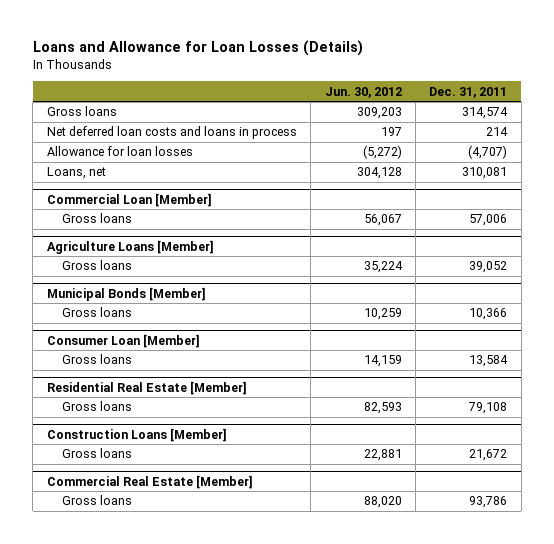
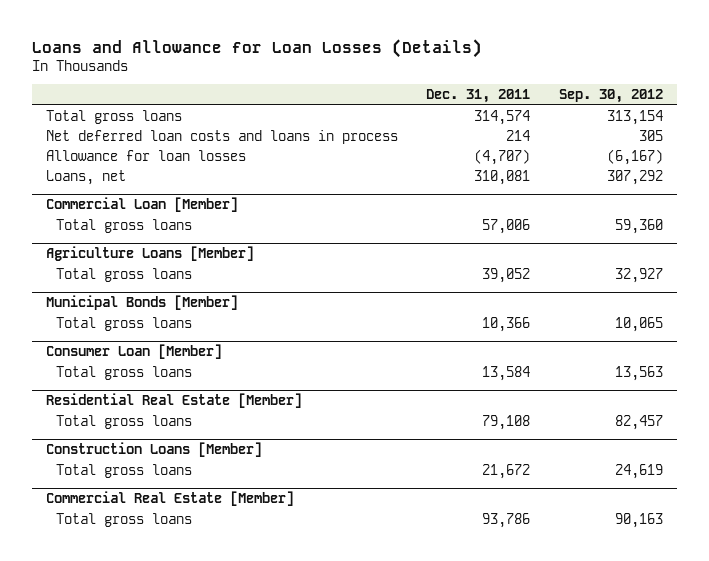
- | Jun. 30, 2012 | Dec. 31, 2011
+ | Dec. 31, 2011 | Sep. 30, 2012
- Gross loans | 309,203 | 314,574
+ Total gross loans | 314,574 | 313,154
@ Commercial Loan [Member]
- Gross loans | 56,067 | 57,006
+ Total gross loans | 57,006 | 59,360
@ Agriculture Loans [Member]
- Gross loans | 35,224 | 39,052
+ Total gross loans | 39,052 | 32,927
@ Municipal Bonds [Member]
- Gross loans | 10,259 | 10,366
+ Total gross loans | 10,366 | 10,065
@ Consumer Loan [Member]
- Gross loans | 14,159 | 13,584
+ Total gross loans | 13,584 | 13,563
@ Residential Real Estate [Member]
- Gross loans | 82,593 | 79,108
+ Total gross loans | 79,108 | 82,457
@ Construction Loans [Member]
- Gross loans | 22,881 | 21,672
+ Total gross loans | 21,672 | 24,619
@ Commercial Real Estate [Member]
- Gross loans | 88,020 | 93,786
+ Total gross loans | 93,786 | 90,163

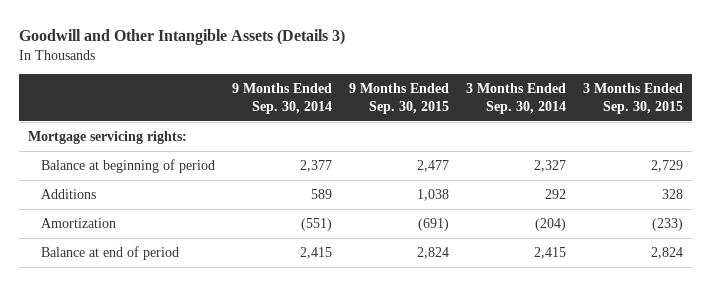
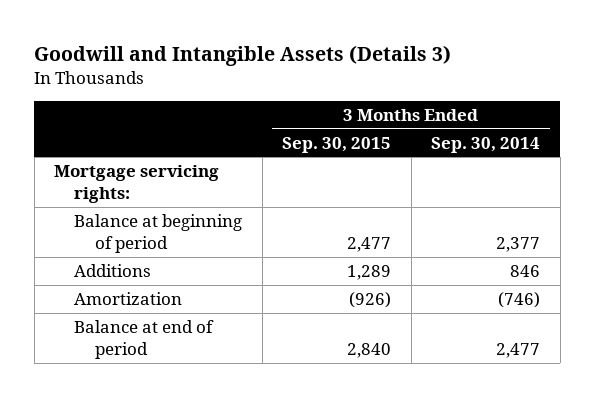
- Goodwill and Other Intangible Assets (Details 3)
+ Goodwill and Intangible Assets (Details 3)
- | 9 Months Ended Sep. 30, 2014 | 9 Months Ended Sep. 30, 2015 | 3 Months Ended Sep. 30, 2014 | 3 Months Ended Sep. 30, 2015
+ | 3 Months Ended Sep. 30, 2015 | 3 Months Ended Sep. 30, 2014
- Balance at beginning of period | 2,377 | 2,477 | 2,327 | 2,729
- Additions | 589 | 1,038 | 292 | 328
- Amortization | (551) | (691) | (204) | (233)
- Balance at end of period | 2,415 | 2,824 | 2,415 | 2,824
+ Balance at beginning of period | 2,477 | 2,377
+ Additions | 1,289 | 846
+ Amortization | (926) | (746)
+ Balance at end of period | 2,840 | 2,477

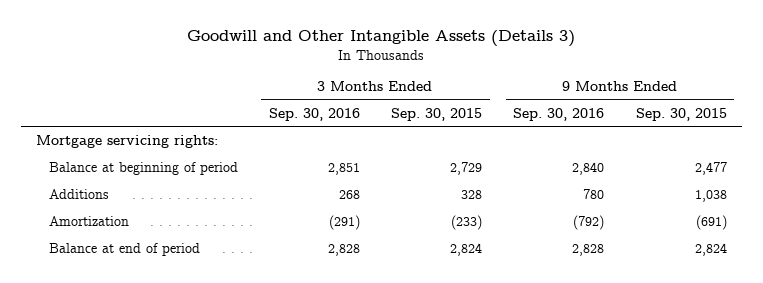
- Goodwill and Intangible Assets (Details 3)
+ Goodwill and Other Intangible Assets (Details 3)
- | 3 Months Ended Sep. 30, 2015 | 3 Months Ended Sep. 30, 2014
+ | 3 Months Ended Sep. 30, 2016 | 3 Months Ended Sep. 30, 2015 | 9 Months Ended Sep. 30, 2016 | 9 Months Ended Sep. 30, 2015
- Balance at beginning of period | 2,477 | 2,377
- Additions | 1,289 | 846
- Amortization | (926) | (746)
- Balance at end of period | 2,840 | 2,477
+ Balance at beginning of period | 2,851 | 2,729 | 2,840 | 2,477
+ Additions | 268 | 328 | 780 | 1,038
+ Amortization | (291) | (233) | (792) | (691)
+ Balance at end of period | 2,828 | 2,824 | 2,828 | 2,824

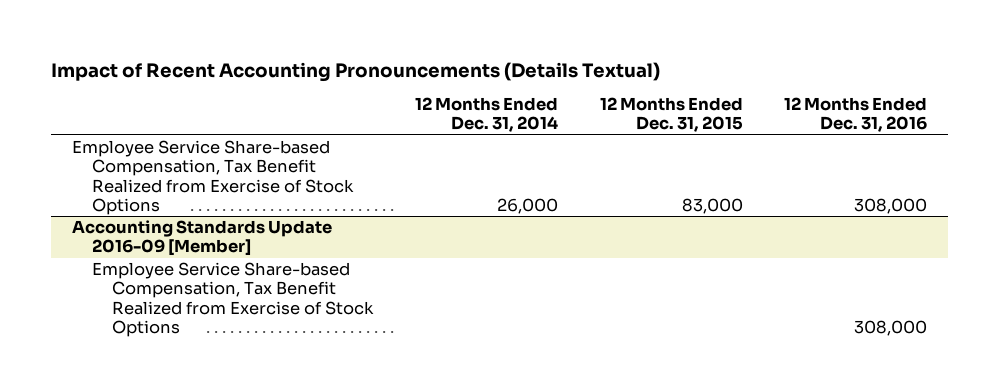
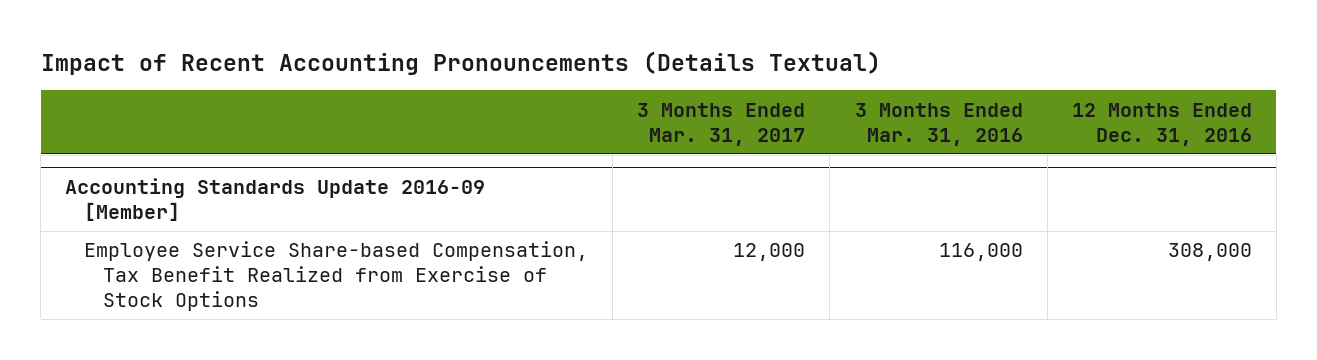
- | 12 Months Ended Dec. 31, 2014 | 12 Months Ended Dec. 31, 2015 | 12 Months Ended Dec. 31, 2016
+ | 3 Months Ended Mar. 31, 2017 | 3 Months Ended Mar. 31, 2016 | 12 Months Ended Dec. 31, 2016
- Employee Service Share-based Compensation, Tax Benefit Realized from Exercise of Stock Options | 26,000 | 83,000 | 308,000

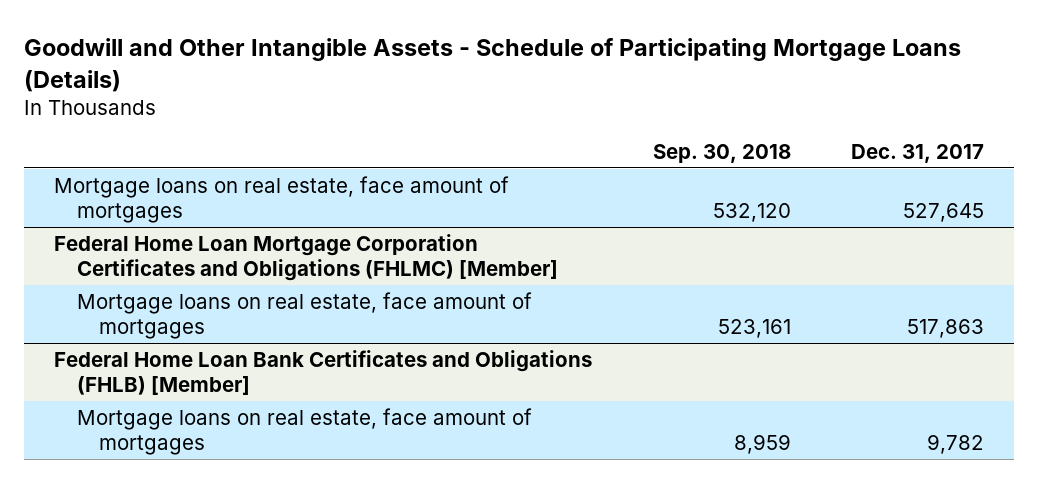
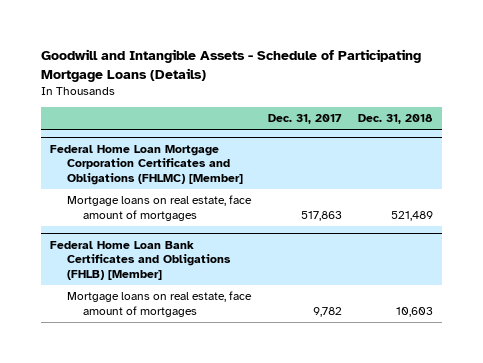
- Goodwill and Other Intangible Assets - Schedule of Participating Mortgage Loans (Details)
+ Goodwill and Intangible Assets - Schedule of Participating Mortgage Loans (Details)
- | Sep. 30, 2018 | Dec. 31, 2017
+ | Dec. 31, 2017 | Dec. 31, 2018
- Mortgage loans on real estate, face amount of mortgages | 532,120 | 527,645

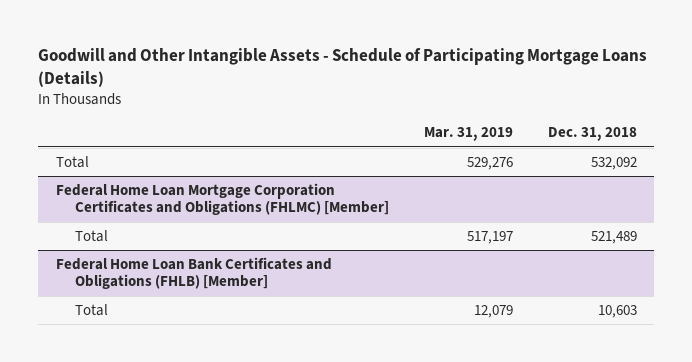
- Goodwill and Intangible Assets - Schedule of Participating Mortgage Loans (Details)
+ Goodwill and Other Intangible Assets - Schedule of Participating Mortgage Loans (Details)
- | Dec. 31, 2017 | Dec. 31, 2018
+ | Mar. 31, 2019 | Dec. 31, 2018
+ Total | 529,276 | 532,092
@ Federal Home Loan Mortgage Corporation Certificates and Obligations (FHLMC) [Member]
- Mortgage loans on real estate, face amount of mortgages | 517,863 | 521,489
+ Total | 517,197 | 521,489
@ Federal Home Loan Bank Certificates and Obligations (FHLB) [Member]
- Mortgage loans on real estate, face amount of mortgages | 9,782 | 10,603
+ Total | 12,079 | 10,603

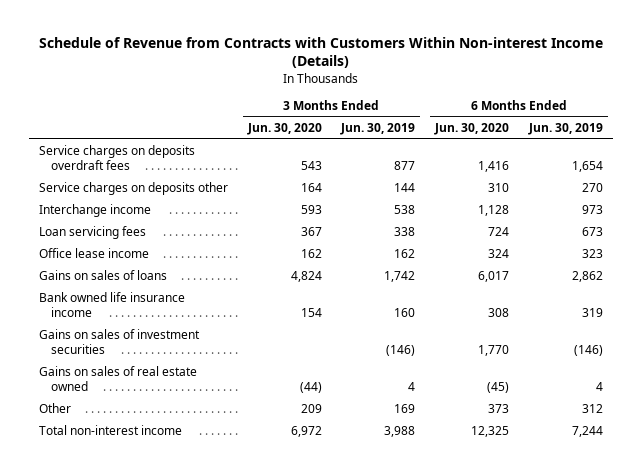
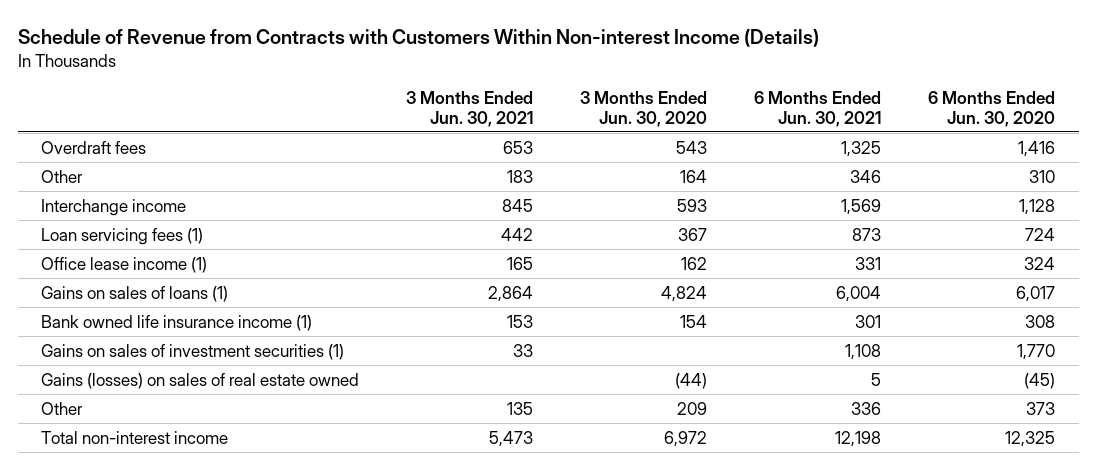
- | 3 Months Ended Jun. 30, 2020 | 3 Months Ended Jun. 30, 2019 | 6 Months Ended Jun. 30, 2020 | 6 Months Ended Jun. 30, 2019
+ | 3 Months Ended Jun. 30, 2021 | 3 Months Ended Jun. 30, 2020 | 6 Months Ended Jun. 30, 2021 | 6 Months Ended Jun. 30, 2020
- Service charges on deposits overdraft fees | 543 | 877 | 1,416 | 1,654
- Service charges on deposits other | 164 | 144 | 310 | 270
+ Overdraft fees | 653 | 543 | 1,325 | 1,416
+ Other | 183 | 164 | 346 | 310
- Loan servicing fees | 367 | 338 | 724 | 673
- Office lease income | 162 | 162 | 324 | 323
- Gains on sales of loans | 4,824 | 1,742 | 6,017 | 2,862
- Bank owned life insurance income | 154 | 160 | 308 | 319
- Gains on sales of investment securities | | (146) | 1,770 | (146)
- Gains on sales of real estate owned | (44) | 4 | (45) | 4
+ Loan servicing fees (1) | 442 | 367 | 873 | 724
+ Office lease income (1) | 165 | 162 | 331 | 324
+ Gains on sales of loans (1) | 2,864 | 4,824 | 6,004 | 6,017
+ Bank owned life insurance income (1) | 153 | 154 | 301 | 308
+ Gains on sales of investment securities (1) | 33 | | 1,108 | 1,770
+ Gains (losses) on sales of real estate owned | | (44) | 5 | (45)

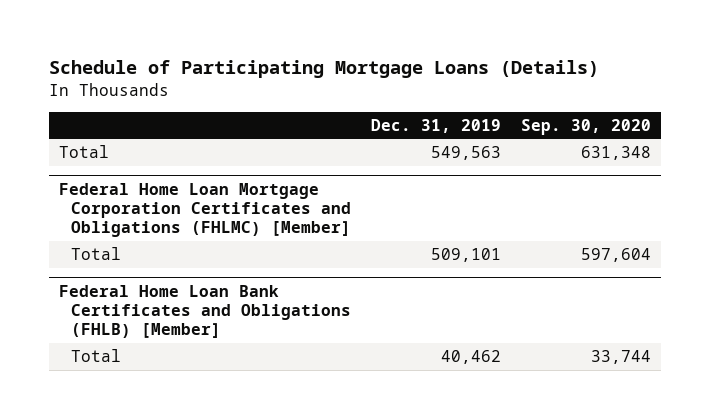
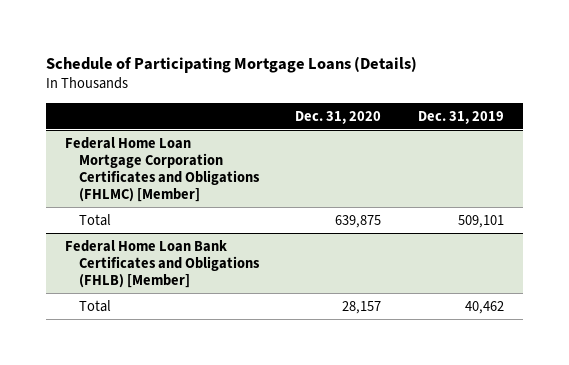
- | Dec. 31, 2019 | Sep. 30, 2020
+ | Dec. 31, 2020 | Dec. 31, 2019
- Total | 549,563 | 631,348

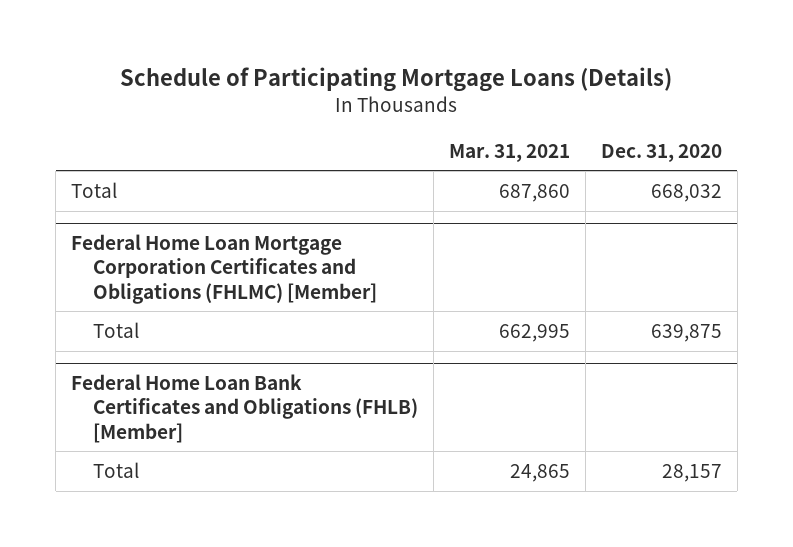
- | Dec. 31, 2020 | Dec. 31, 2019
+ | Mar. 31, 2021 | Dec. 31, 2020
+ Total | 687,860 | 668,032

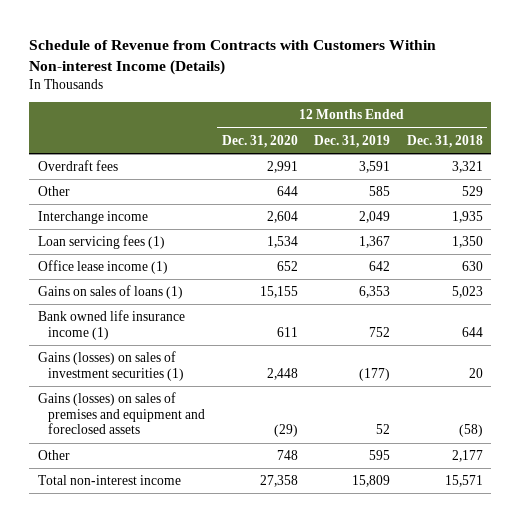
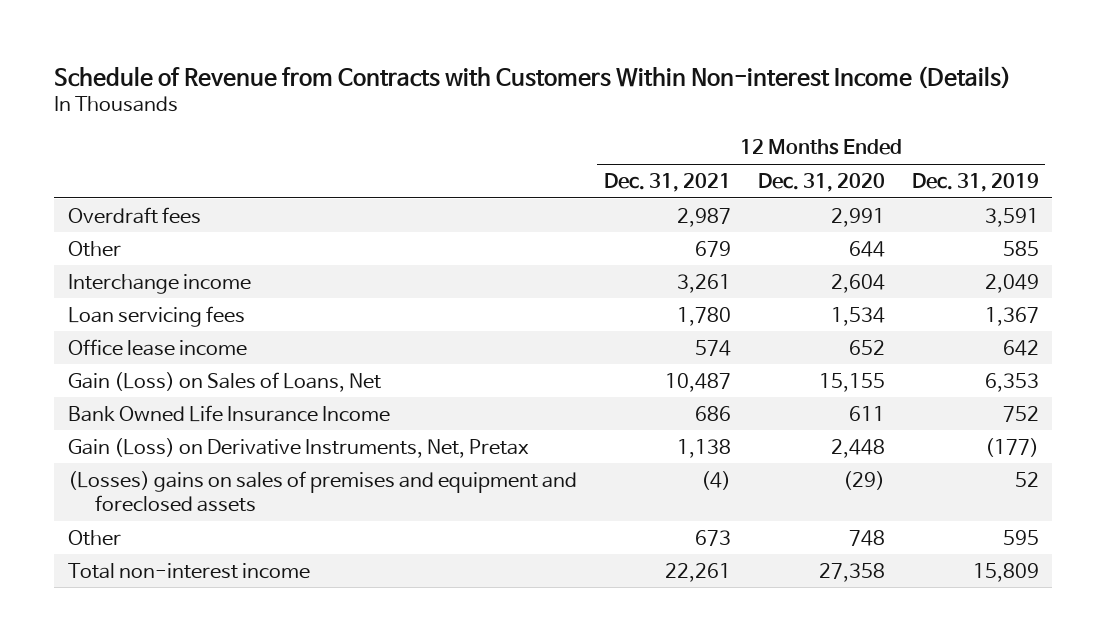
- | 12 Months Ended Dec. 31, 2020 | 12 Months Ended Dec. 31, 2019 | 12 Months Ended Dec. 31, 2018
+ | 12 Months Ended Dec. 31, 2021 | 12 Months Ended Dec. 31, 2020 | 12 Months Ended Dec. 31, 2019
- Loan servicing fees (1) | 1,534 | 1,367 | 1,350
- Office lease income (1) | 652 | 642 | 630
- Gains on sales of loans (1) | 15,155 | 6,353 | 5,023
- Bank owned life insurance income (1) | 611 | 752 | 644
- Gains (losses) on sales of investment securities (1) | 2,448 | (177) | 20
- Gains (losses) on sales of premises and equipment and foreclosed assets | (29) | 52 | (58)
+ Loan servicing fees | 1,780 | 1,534 | 1,367
+ Office lease income | 574 | 652 | 642
+ Gain (Loss) on Sales of Loans, Net | 10,487 | 15,155 | 6,353
+ Bank Owned Life Insurance Income | 686 | 611 | 752
+ Gain (Loss) on Derivative Instruments, Net, Pretax | 1,138 | 2,448 | (177)
+ (Losses) gains on sales of premises and equipment and foreclosed assets | (4) | (29) | 52

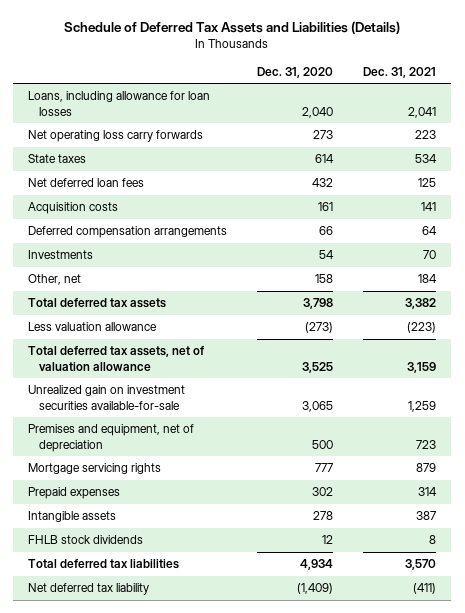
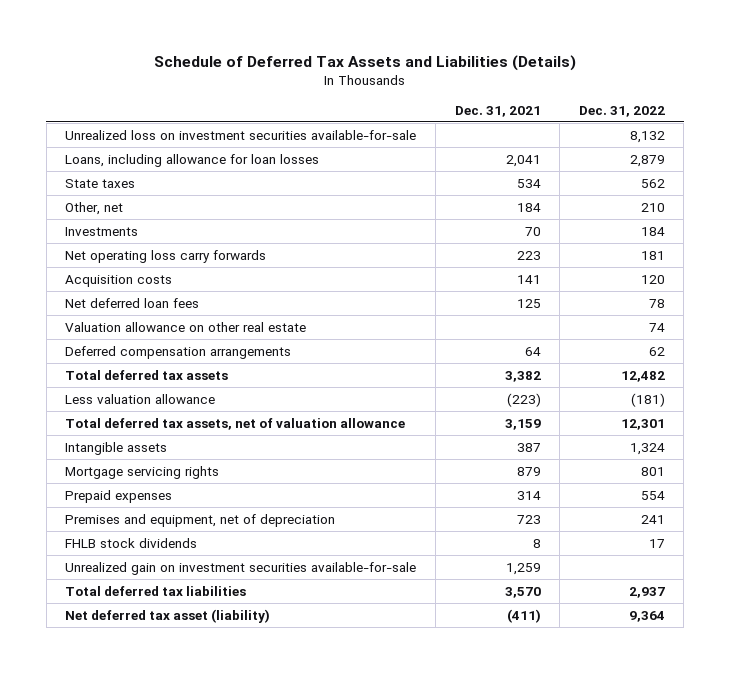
- | Dec. 31, 2020 | Dec. 31, 2021
+ | Dec. 31, 2021 | Dec. 31, 2022
+ Unrealized loss on investment securities available-for-sale | | 8,132
moved up: Other, net | 184 | 210
moved up: Investments | 70 | 184
moved down: Net operating loss carry forwards | 223 | 181
moved down: Net deferred loan fees | 125 | 78
+ Valuation allowance on other real estate | | 74
moved up: Intangible assets | 387 | 1,324
moved down: Premises and equipment, net of depreciation | 723 | 241
moved down: Unrealized gain on investment securities available-for-sale | 1,259 |
- Net deferred tax liability | (1,409) | (411)
+ Net deferred tax asset (liability) | (411) | 9,364

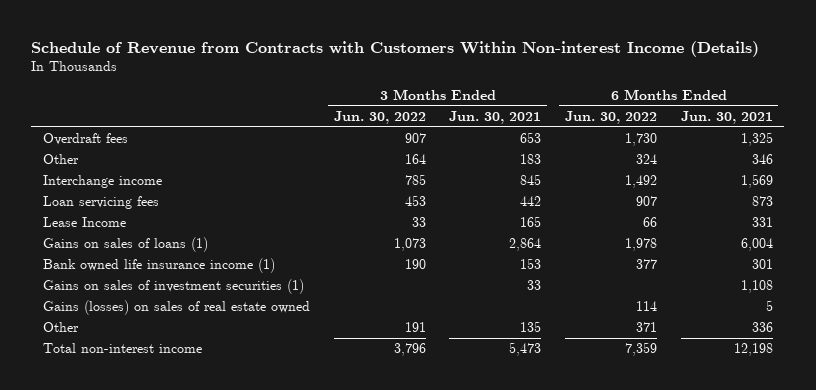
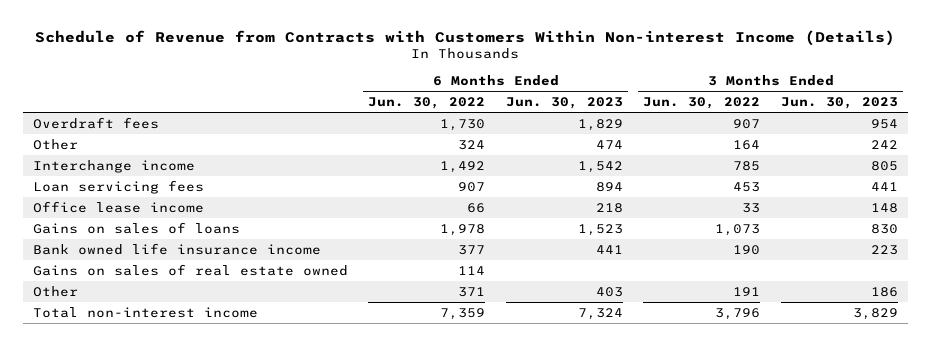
- | 3 Months Ended Jun. 30, 2022 | 3 Months Ended Jun. 30, 2021 | 6 Months Ended Jun. 30, 2022 | 6 Months Ended Jun. 30, 2021
+ | 6 Months Ended Jun. 30, 2022 | 6 Months Ended Jun. 30, 2023 | 3 Months Ended Jun. 30, 2022 | 3 Months Ended Jun. 30, 2023
- Lease Income | 33 | 165 | 66 | 331
- Gains on sales of loans (1) | 1,073 | 2,864 | 1,978 | 6,004
- Bank owned life insurance income (1) | 190 | 153 | 377 | 301
- Gains on sales of investment securities (1) | | 33 | | 1,108
- Gains (losses) on sales of real estate owned | | | 114 | 5
+ Office lease income | 66 | 218 | 33 | 148
+ Gains on sales of loans | 1,978 | 1,523 | 1,073 | 830
+ Bank owned life insurance income | 377 | 441 | 190 | 223
+ Gains on sales of real estate owned | 114 | | |

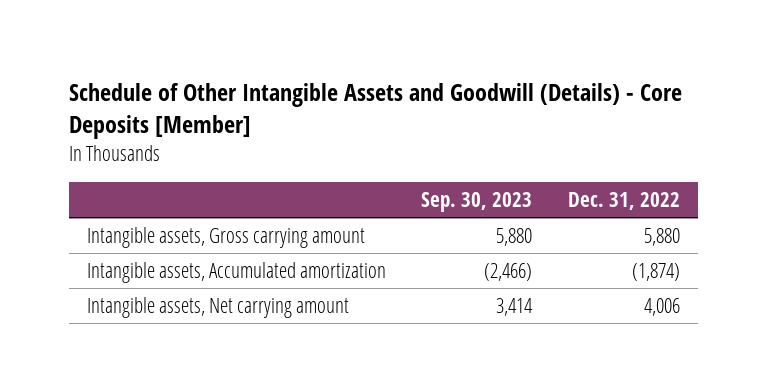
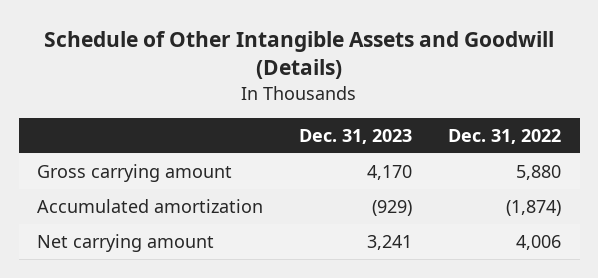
- Schedule of Other Intangible Assets and Goodwill (Details) - Core Deposits [Member]
+ Schedule of Other Intangible Assets and Goodwill (Details)
- | Sep. 30, 2023 | Dec. 31, 2022
+ | Dec. 31, 2023 | Dec. 31, 2022
- Intangible assets, Gross carrying amount | 5,880 | 5,880
- Intangible assets, Accumulated amortization | (2,466) | (1,874)
- Intangible assets, Net carrying amount | 3,414 | 4,006
+ Gross carrying amount | 4,170 | 5,880
+ Accumulated amortization | (929) | (1,874)
+ Net carrying amount | 3,241 | 4,006

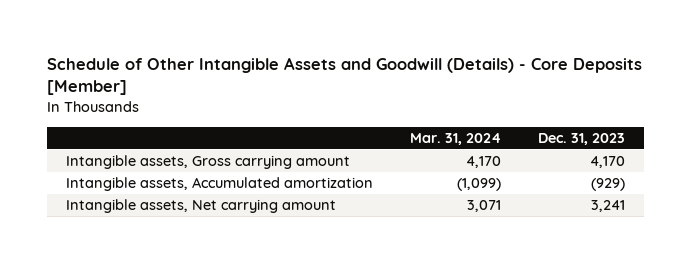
- Schedule of Other Intangible Assets and Goodwill (Details)
+ Schedule of Other Intangible Assets and Goodwill (Details) - Core Deposits [Member]
- | Dec. 31, 2023 | Dec. 31, 2022
+ | Mar. 31, 2024 | Dec. 31, 2023
- Gross carrying amount | 4,170 | 5,880
- Accumulated amortization | (929) | (1,874)
- Net carrying amount | 3,241 | 4,006
+ Intangible assets, Gross carrying amount | 4,170 | 4,170
+ Intangible assets, Accumulated amortization | (1,099) | (929)
+ Intangible assets, Net carrying amount | 3,071 | 3,241

